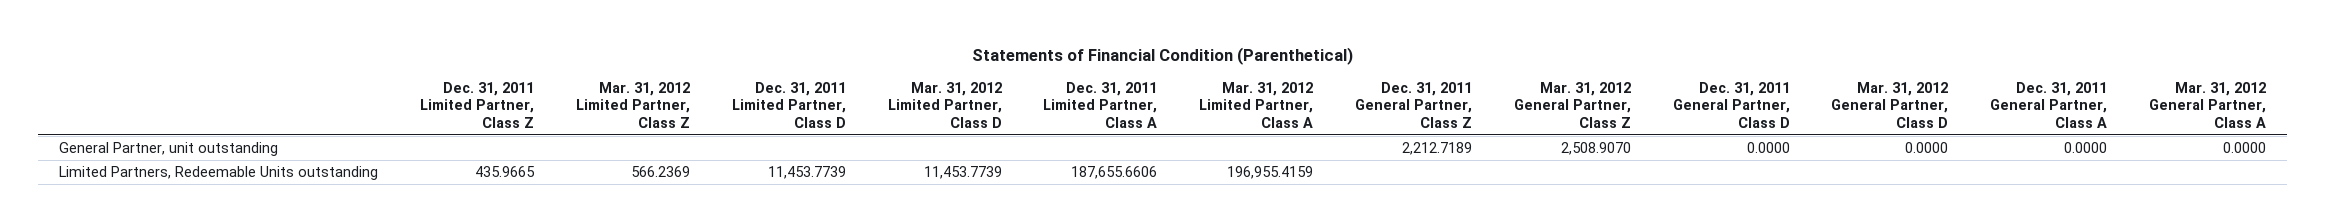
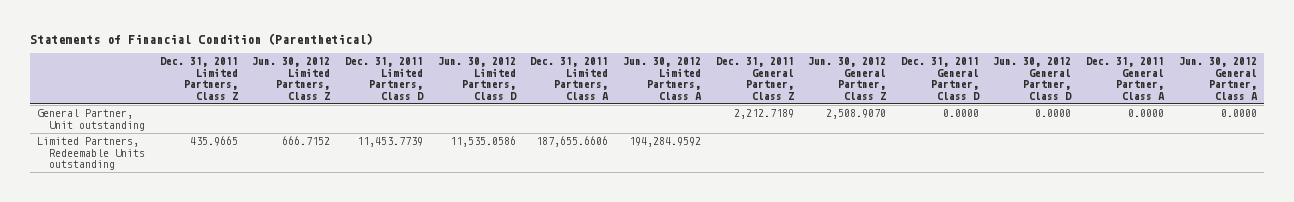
- | Dec. 31, 2011 Limited Partner, Class Z | Mar. 31, 2012 Limited Partner, Class Z | Dec. 31, 2011 Limited Partner, Class D | Mar. 31, 2012 Limited Partner, Class D | Dec. 31, 2011 Limited Partner, Class A | Mar. 31, 2012 Limited Partner, Class A | Dec. 31, 2011 General Partner, Class Z | Mar. 31, 2012 General Partner, Class Z | Dec. 31, 2011 General Partner, Class D | Mar. 31, 2012 General Partner, Class D | Dec. 31, 2011 General Partner, Class A | Mar. 31, 2012 General Partner, Class A
+ | Dec. 31, 2011 Limited Partners, Class Z | Jun. 30, 2012 Limited Partners, Class Z | Dec. 31, 2011 Limited Partners, Class D | Jun. 30, 2012 Limited Partners, Class D | Dec. 31, 2011 Limited Partners, Class A | Jun. 30, 2012 Limited Partners, Class A | Dec. 31, 2011 General Partner, Class Z | Jun. 30, 2012 General Partner, Class Z | Dec. 31, 2011 General Partner, Class D | Jun. 30, 2012 General Partner, Class D | Dec. 31, 2011 General Partner, Class A | Jun. 30, 2012 General Partner, Class A
- General Partner, unit outstanding | | | | | | | 2,212.7189 | 2,508.9070 | 0.0000 | 0.0000 | 0.0000 | 0.0000
+ General Partner, Unit outstanding | | | | | | | 2,212.7189 | 2,508.9070 | 0.0000 | 0.0000 | 0.0000 | 0.0000

